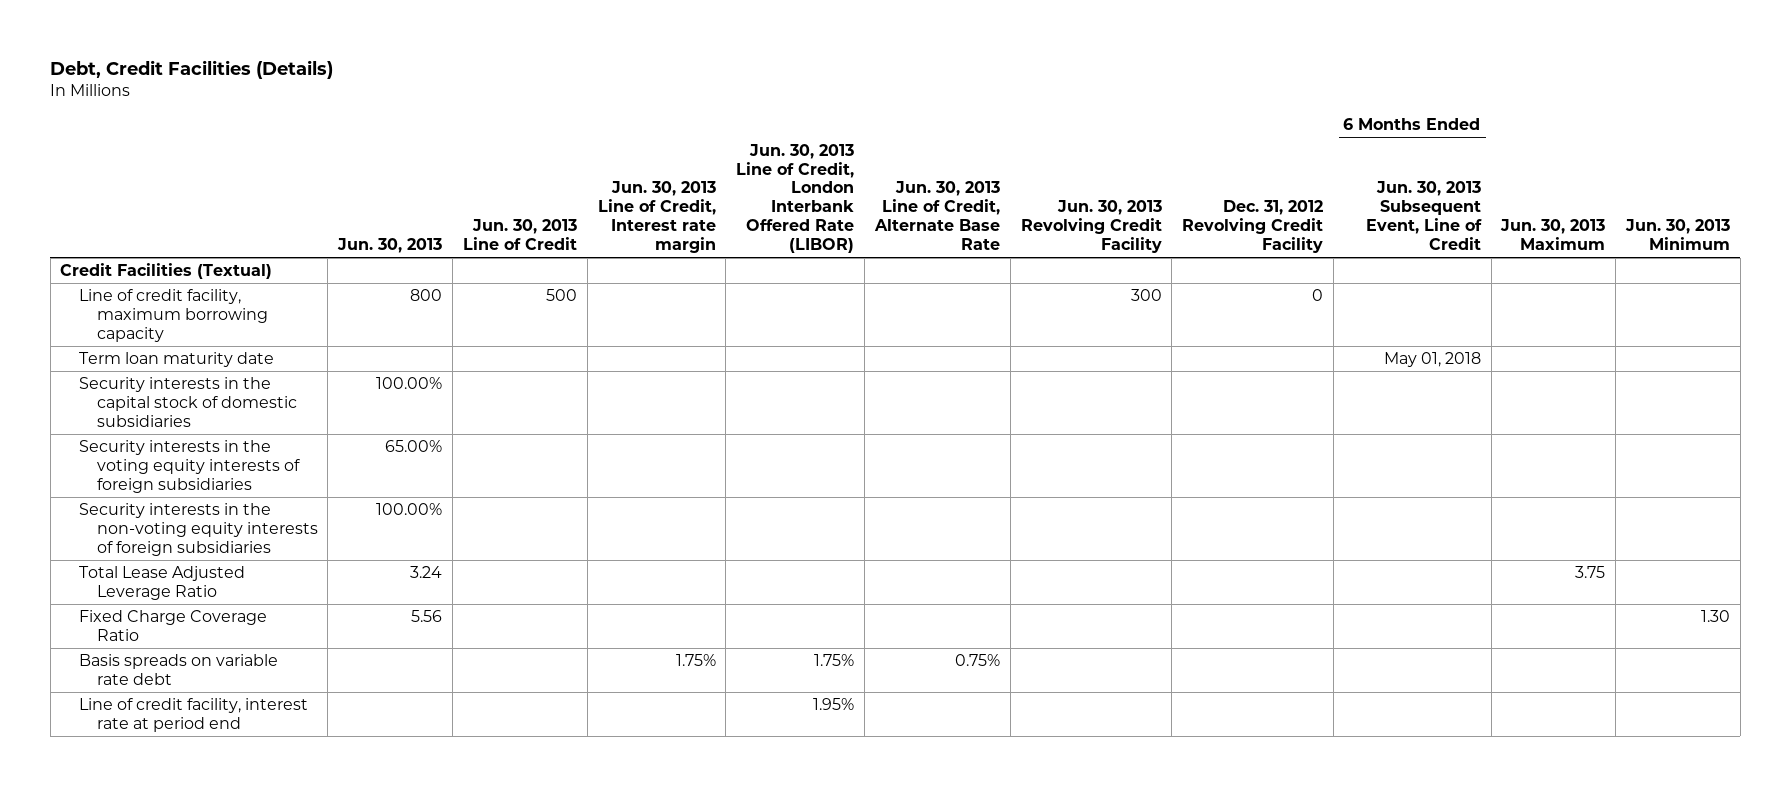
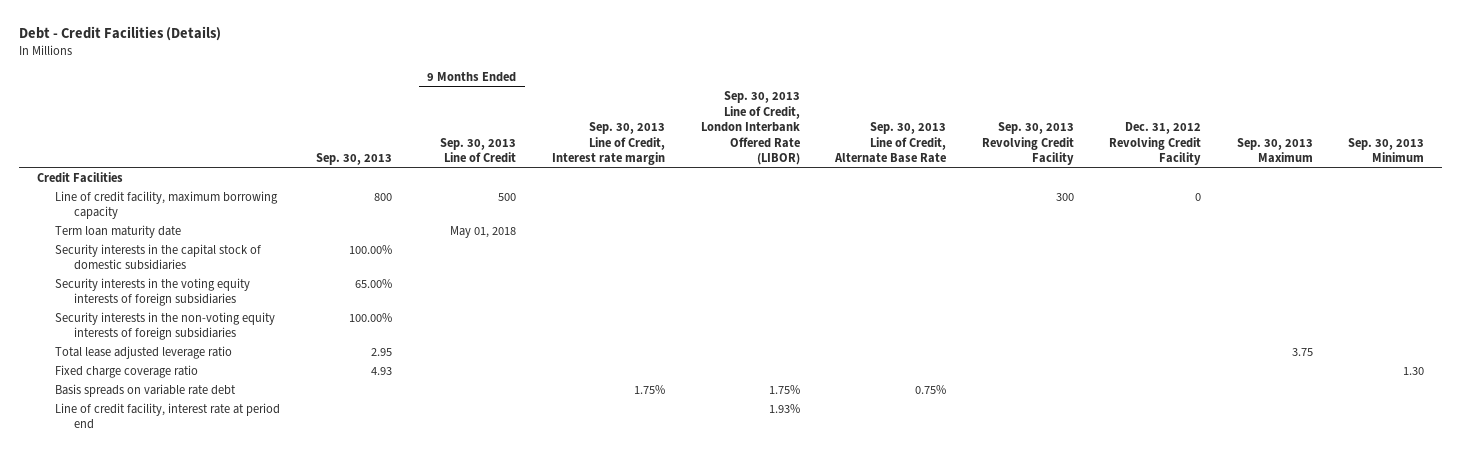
- Debt, Credit Facilities (Details)
+ Debt - Credit Facilities (Details)
- | Jun. 30, 2013 | Jun. 30, 2013 Line of Credit | Jun. 30, 2013 Line of Credit, Interest rate margin | Jun. 30, 2013 Line of Credit, London Interbank Offered Rate (LIBOR) | Jun. 30, 2013 Line of Credit, Alternate Base Rate | Jun. 30, 2013 Revolving Credit Facility | Dec. 31, 2012 Revolving Credit Facility | 6 Months Ended Jun. 30, 2013 Subsequent Event, Line of Credit | Jun. 30, 2013 Maximum | Jun. 30, 2013 Minimum
+ | Sep. 30, 2013 | 9 Months Ended Sep. 30, 2013 Line of Credit | Sep. 30, 2013 Line of Credit, Interest rate margin | Sep. 30, 2013 Line of Credit, London Interbank Offered Rate (LIBOR) | Sep. 30, 2013 Line of Credit, Alternate Base Rate | Sep. 30, 2013 Revolving Credit Facility | Dec. 31, 2012 Revolving Credit Facility | Sep. 30, 2013 Maximum | Sep. 30, 2013 Minimum
- Credit Facilities (Textual)
+ Credit Facilities
- Total Lease Adjusted Leverage Ratio | 3.24 | | | | | | | | 3.75 |
- Fixed Charge Coverage Ratio | 5.56 | | | | | | | | | 1.30
+ Total lease adjusted leverage ratio | 2.95 | | | | | | | 3.75 |
+ Fixed charge coverage ratio | 4.93 | | | | | | | | 1.30

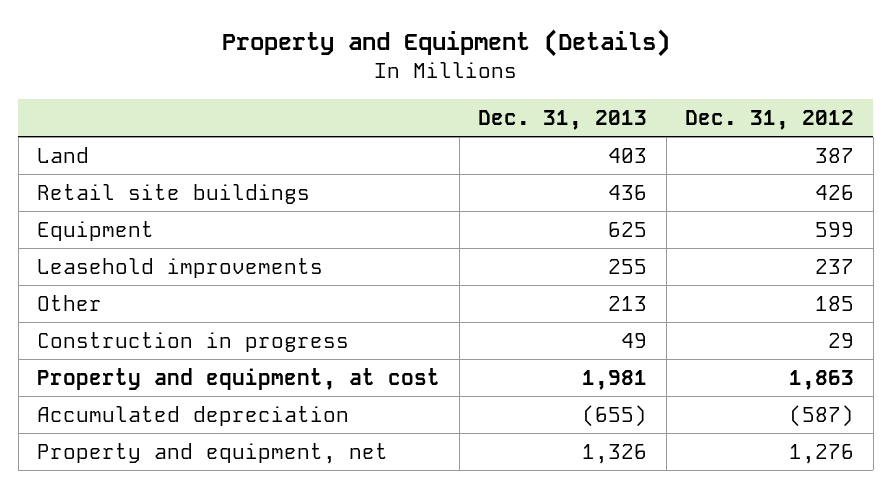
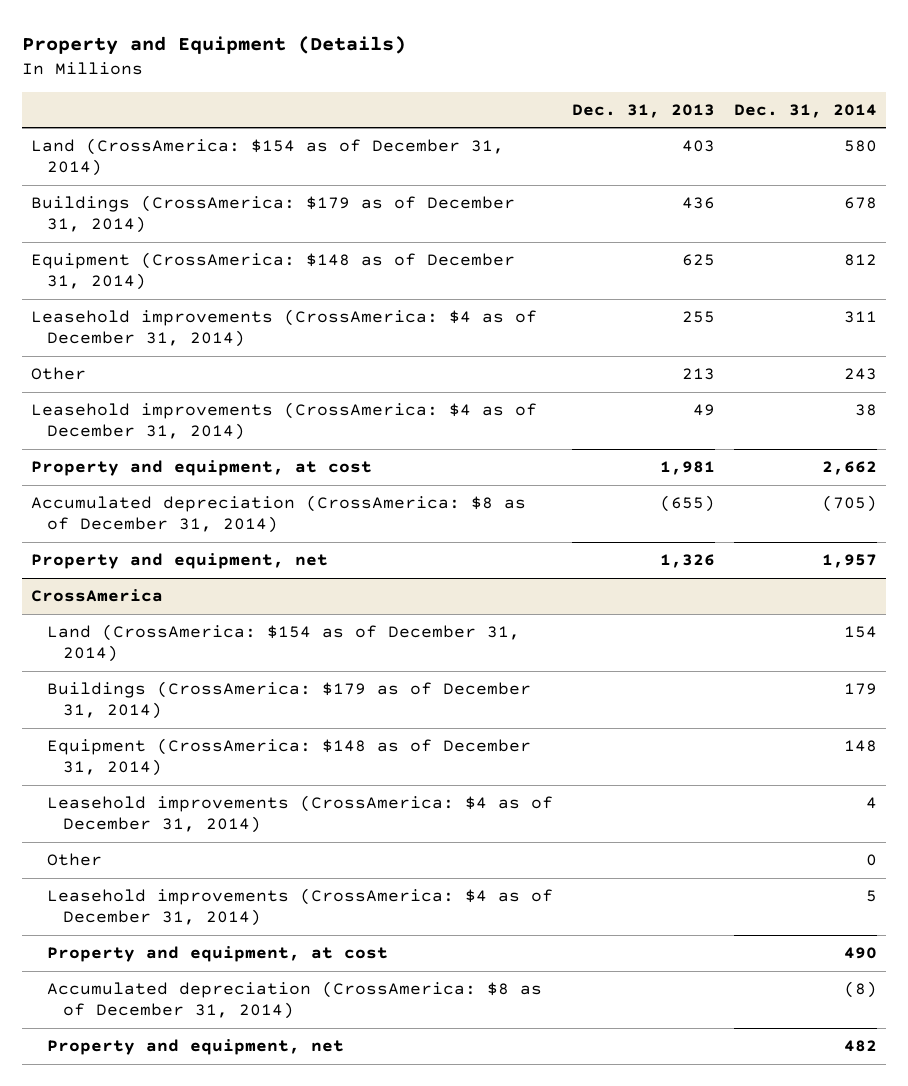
- | Dec. 31, 2013 | Dec. 31, 2012
+ | Dec. 31, 2013 | Dec. 31, 2014
- Land | 403 | 387
- Retail site buildings | 436 | 426
- Equipment | 625 | 599
- Leasehold improvements | 255 | 237
+ Land (CrossAmerica: $154 as of December 31, 2014) | 403 | 580
+ Buildings (CrossAmerica: $179 as of December 31, 2014) | 436 | 678
+ Equipment (CrossAmerica: $148 as of December 31, 2014) | 625 | 812
+ Leasehold improvements (CrossAmerica: $4 as of December 31, 2014) | 255 | 311
- Construction in progress | 49 | 29
+ Leasehold improvements (CrossAmerica: $4 as of December 31, 2014) | 49 | 38
- Accumulated depreciation | (655) | (587)
+ Accumulated depreciation (CrossAmerica: $8 as of December 31, 2014) | (655) | (705)
+ CrossAmerica
+ Land (CrossAmerica: $154 as of December 31, 2014) | | 154
+ Buildings (CrossAmerica: $179 as of December 31, 2014) | | 179
+ Equipment (CrossAmerica: $148 as of December 31, 2014) | | 148
+ Leasehold improvements (CrossAmerica: $4 as of December 31, 2014) | | 4
+ Other | | 0
+ Leasehold improvements (CrossAmerica: $4 as of December 31, 2014) | | 5
+ Property and equipment, at cost | | 490
+ Accumulated depreciation (CrossAmerica: $8 as of December 31, 2014) | | (8)
+ Property and equipment, net | | 482

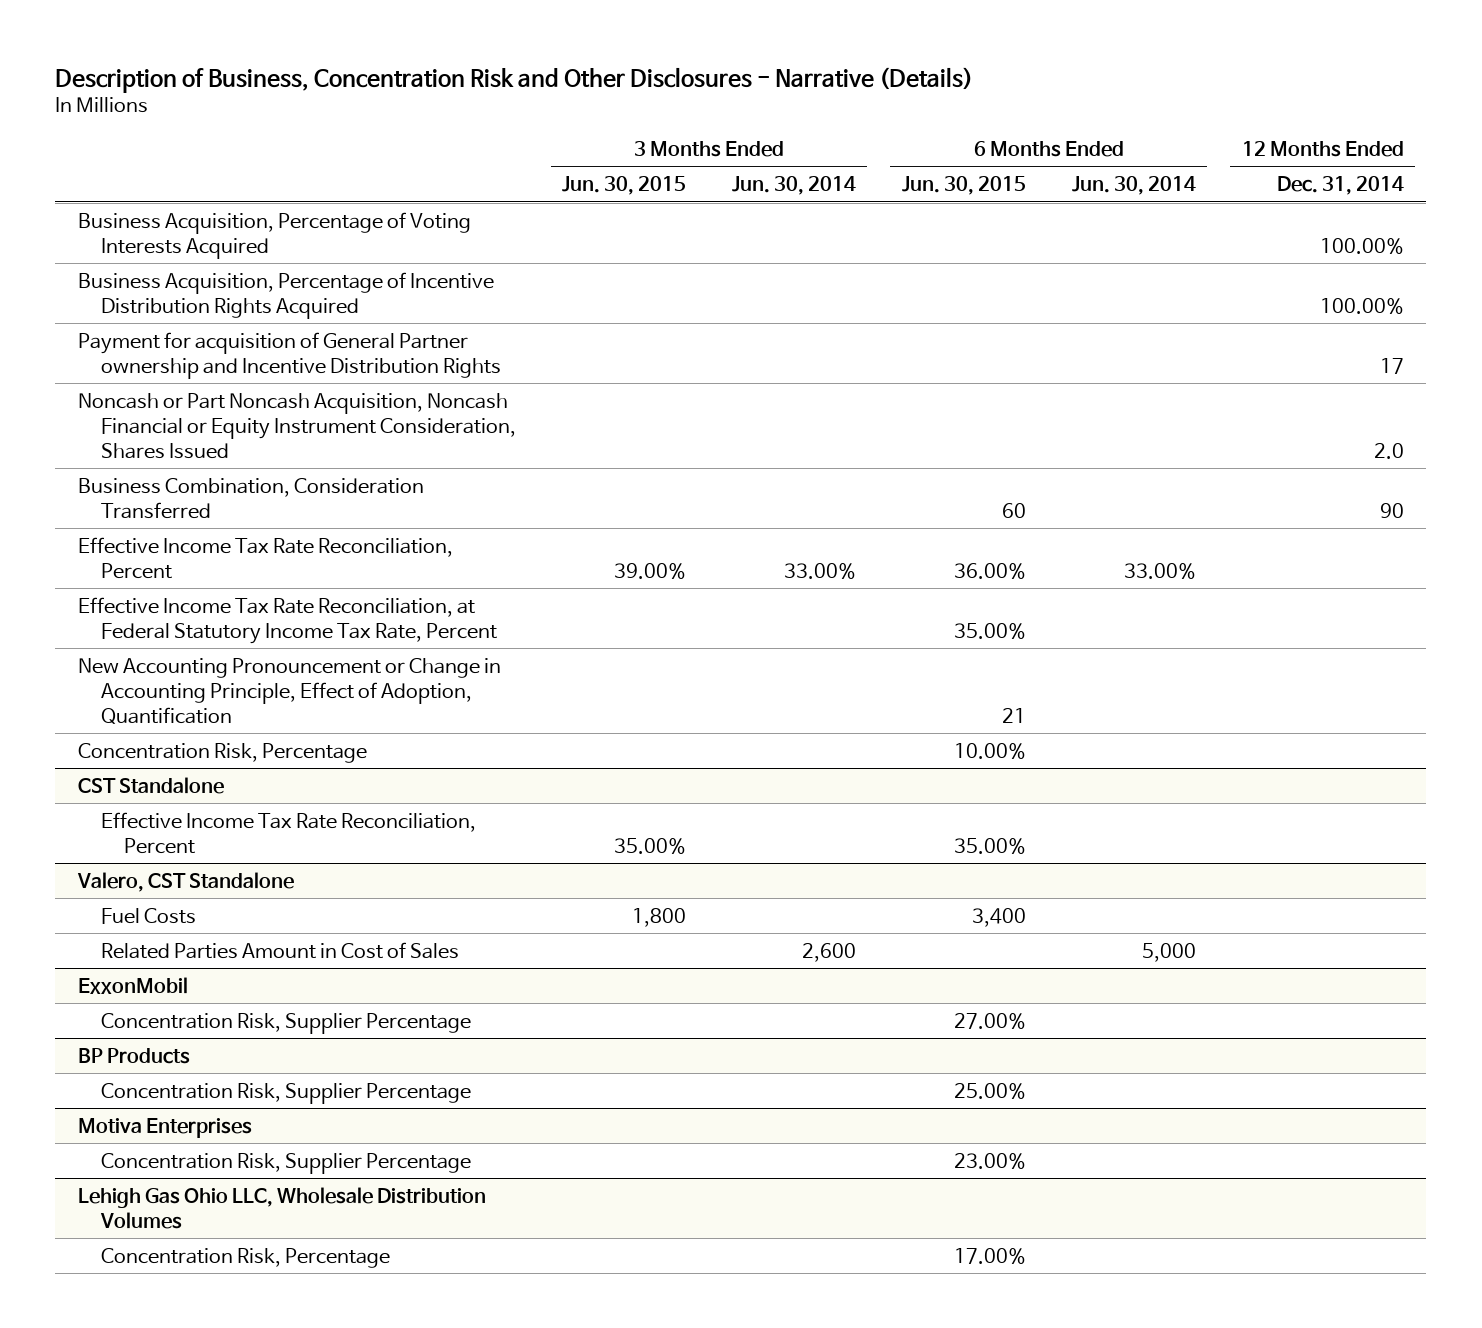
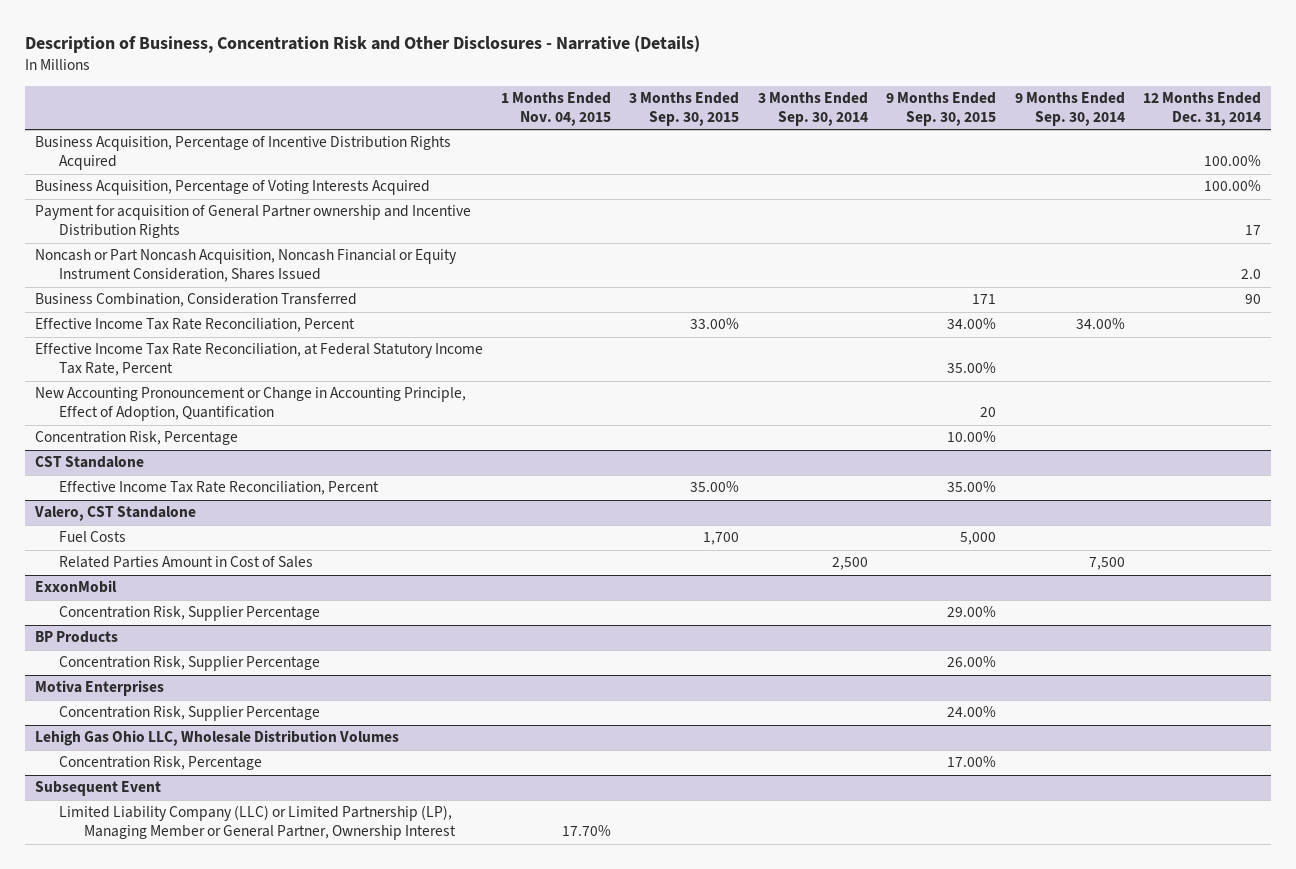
- | 3 Months Ended Jun. 30, 2015 | 3 Months Ended Jun. 30, 2014 | 6 Months Ended Jun. 30, 2015 | 6 Months Ended Jun. 30, 2014 | 12 Months Ended Dec. 31, 2014
+ | 1 Months Ended Nov. 04, 2015 | 3 Months Ended Sep. 30, 2015 | 3 Months Ended Sep. 30, 2014 | 9 Months Ended Sep. 30, 2015 | 9 Months Ended Sep. 30, 2014 | 12 Months Ended Dec. 31, 2014
moved down: Business Acquisition, Percentage of Voting Interests Acquired | | | | | | 100.00%
+ Subsequent Event
+ Limited Liability Company (LLC) or Limited Partnership (LP), Managing Member or General Partner, Ownership Interest | 17.70% | | | | |

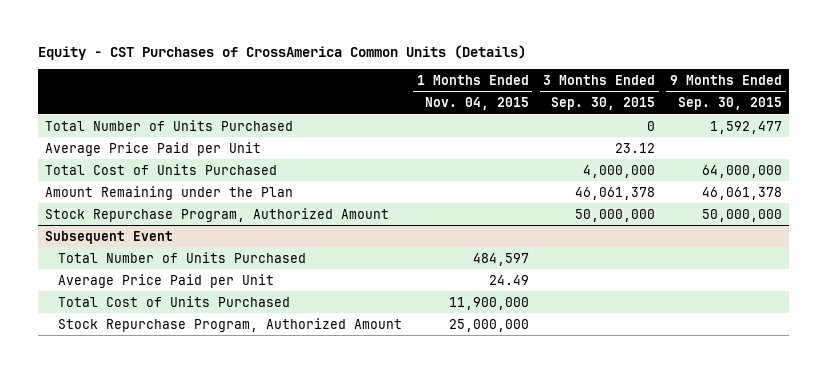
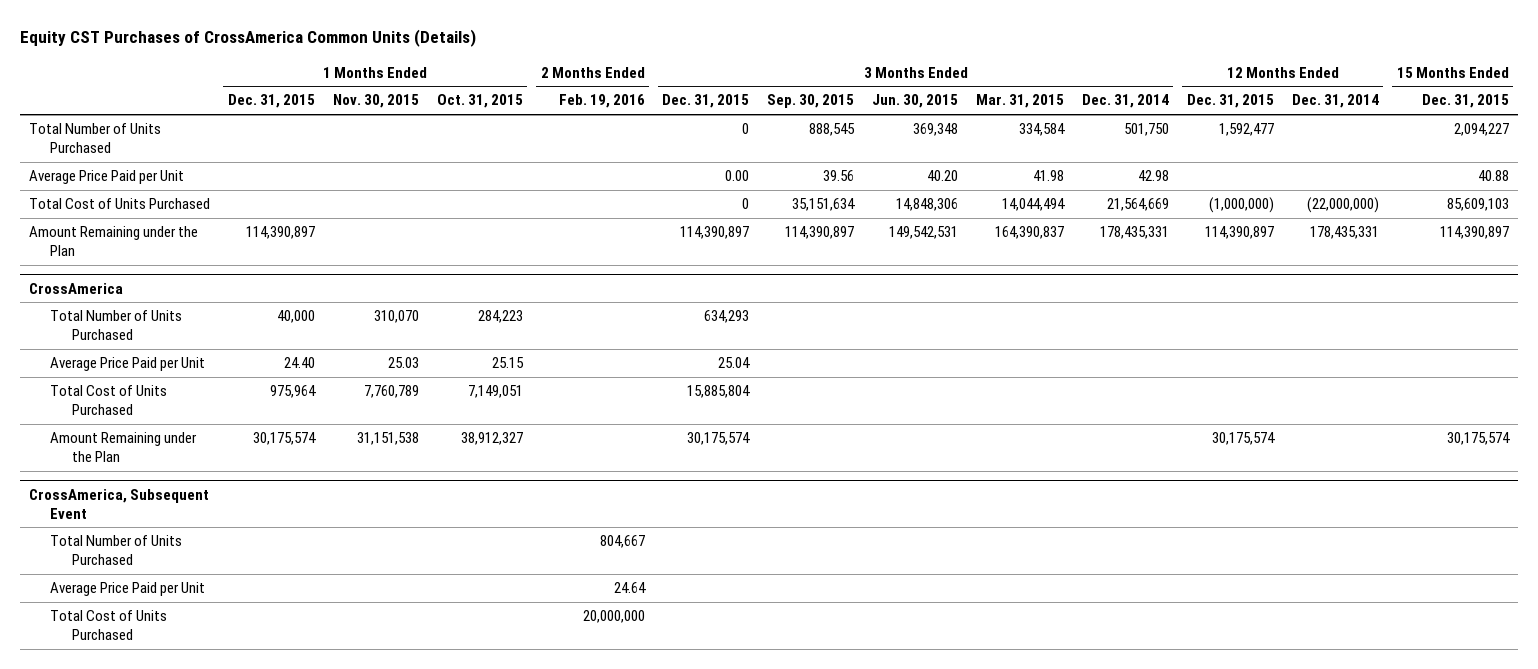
- Equity - CST Purchases of CrossAmerica Common Units (Details)
+ Equity CST Purchases of CrossAmerica Common Units (Details)
- | 1 Months Ended Nov. 04, 2015 | 3 Months Ended Sep. 30, 2015 | 9 Months Ended Sep. 30, 2015
+ | 1 Months Ended Dec. 31, 2015 | 1 Months Ended Nov. 30, 2015 | 1 Months Ended Oct. 31, 2015 | 2 Months Ended Feb. 19, 2016 | 3 Months Ended Dec. 31, 2015 | 3 Months Ended Sep. 30, 2015 | 3 Months Ended Jun. 30, 2015 | 3 Months Ended Mar. 31, 2015 | 3 Months Ended Dec. 31, 2014 | 12 Months Ended Dec. 31, 2015 | 12 Months Ended Dec. 31, 2014 | 15 Months Ended Dec. 31, 2015
- Total Number of Units Purchased | | 0 | 1,592,477
- Average Price Paid per Unit | | 23.12 |
- Total Cost of Units Purchased | | 4,000,000 | 64,000,000
- Amount Remaining under the Plan | | 46,061,378 | 46,061,378
- Stock Repurchase Program, Authorized Amount | | 50,000,000 | 50,000,000
- Subsequent Event
+ Total Number of Units Purchased | | | | | 0 | 888,545 | 369,348 | 334,584 | 501,750 | 1,592,477 | | 2,094,227
+ Average Price Paid per Unit | | | | | 0.00 | 39.56 | 40.20 | 41.98 | 42.98 | | | 40.88
+ Total Cost of Units Purchased | | | | | 0 | 35,151,634 | 14,848,306 | 14,044,494 | 21,564,669 | (1,000,000) | (22,000,000) | 85,609,103
+ Amount Remaining under the Plan | 114,390,897 | | | | 114,390,897 | 114,390,897 | 149,542,531 | 164,390,837 | 178,435,331 | 114,390,897 | 178,435,331 | 114,390,897
+ CrossAmerica
+ Total Number of Units Purchased | 40,000 | 310,070 | 284,223 | | 634,293 | | | | | | |
+ Average Price Paid per Unit | 24.40 | 25.03 | 25.15 | | 25.04 | | | | | | |
+ Total Cost of Units Purchased | 975,964 | 7,760,789 | 7,149,051 | | 15,885,804 | | | | | | |
+ Amount Remaining under the Plan | 30,175,574 | 31,151,538 | 38,912,327 | | 30,175,574 | | | | | 30,175,574 | | 30,175,574
+ CrossAmerica, Subsequent Event
- Stock Repurchase Program, Authorized Amount | 25,000,000 | |

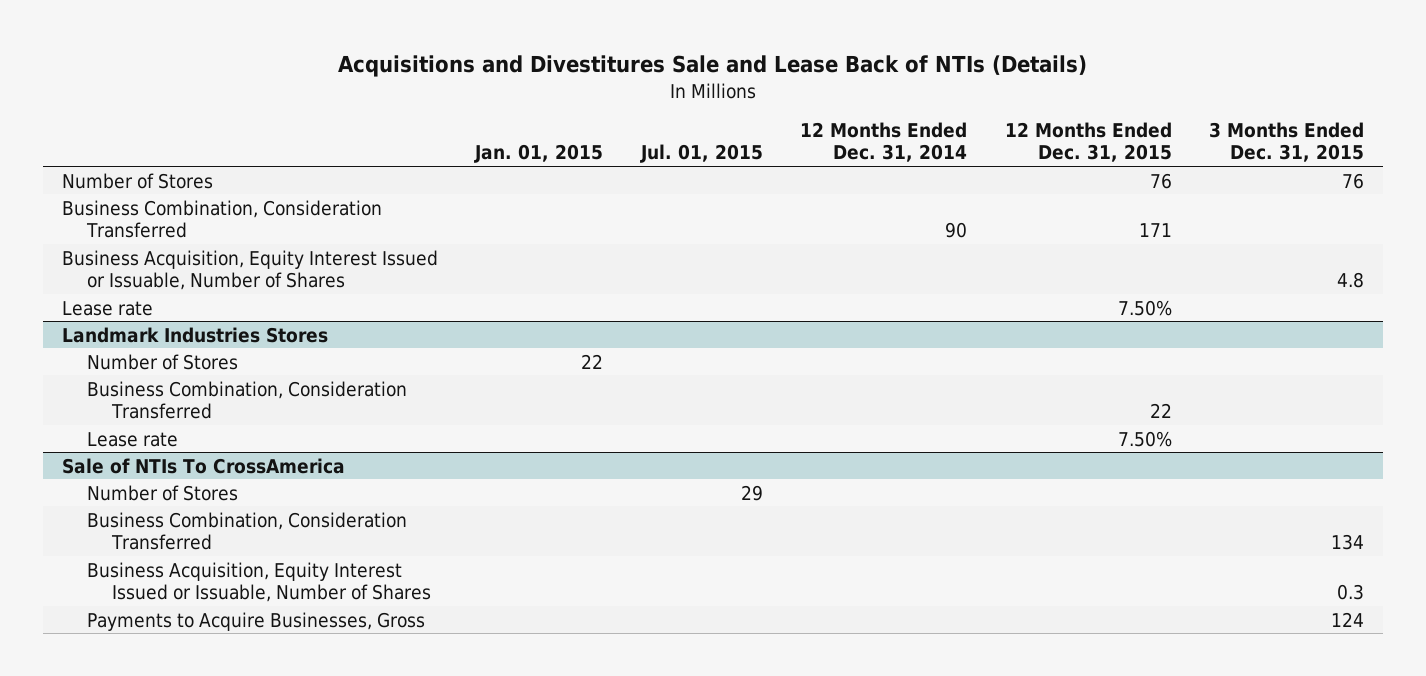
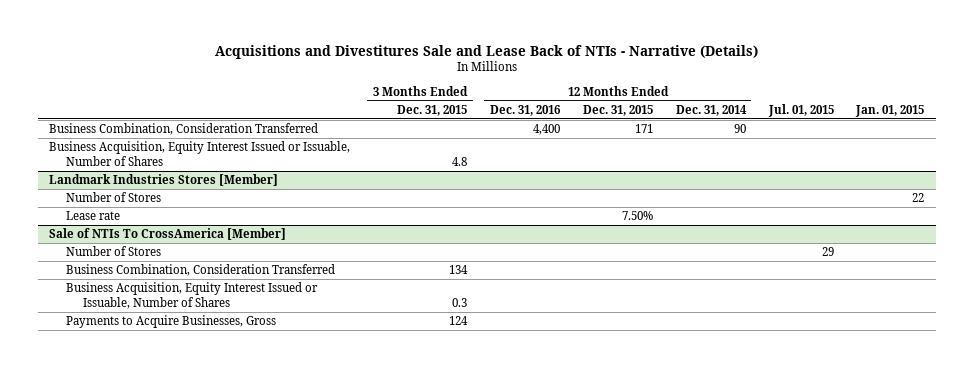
- Acquisitions and Divestitures Sale and Lease Back of NTIs (Details)
+ Acquisitions and Divestitures Sale and Lease Back of NTIs - Narrative (Details)
- | Jan. 01, 2015 | Jul. 01, 2015 | 12 Months Ended Dec. 31, 2014 | 12 Months Ended Dec. 31, 2015 | 3 Months Ended Dec. 31, 2015
+ | 3 Months Ended Dec. 31, 2015 | 12 Months Ended Dec. 31, 2016 | 12 Months Ended Dec. 31, 2015 | 12 Months Ended Dec. 31, 2014 | Jul. 01, 2015 | Jan. 01, 2015
- Number of Stores | | | | 76 | 76
- Lease rate | | | | 7.50% |
- Landmark Industries Stores
+ Landmark Industries Stores [Member]
- Business Combination, Consideration Transferred | | | | 22 |
- Sale of NTIs To CrossAmerica
+ Sale of NTIs To CrossAmerica [Member]

